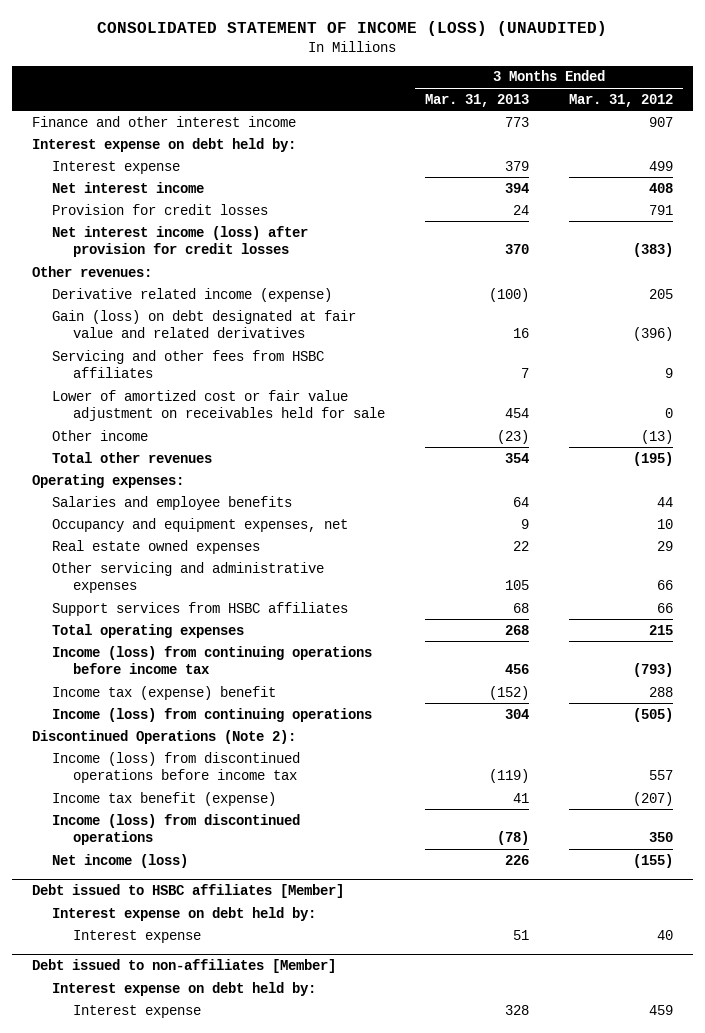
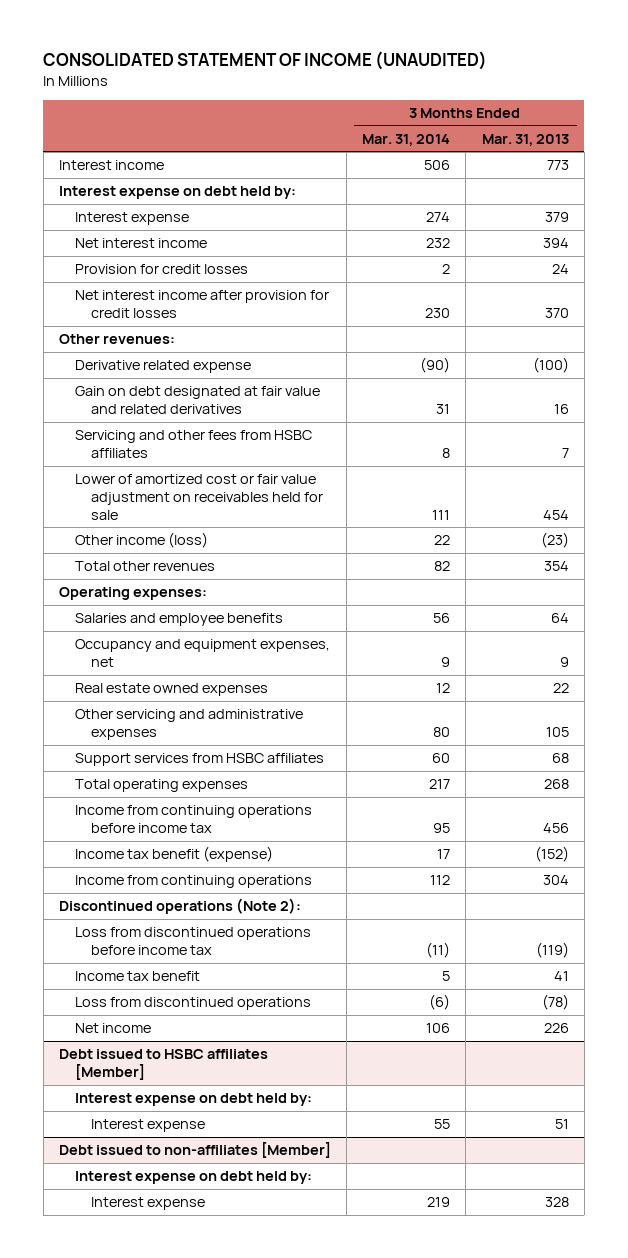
- CONSOLIDATED STATEMENT OF INCOME (LOSS) (UNAUDITED)
+ CONSOLIDATED STATEMENT OF INCOME (UNAUDITED)
- | 3 Months Ended Mar. 31, 2013 | 3 Months Ended Mar. 31, 2012
+ | 3 Months Ended Mar. 31, 2014 | 3 Months Ended Mar. 31, 2013
- Finance and other interest income | 773 | 907
+ Interest income | 506 | 773
- Net interest income (loss) after provision for credit losses | 370 | (383)
+ Net interest income after provision for credit losses | 230 | 370
- Derivative related income (expense) | (100) | 205
- Gain (loss) on debt designated at fair value and related derivatives | 16 | (396)
+ Derivative related expense | (90) | (100)
+ Gain on debt designated at fair value and related derivatives | 31 | 16
- Other income | (23) | (13)
+ Other income (loss) | 22 | (23)
- Income (loss) from continuing operations before income tax | 456 | (793)
- Income tax (expense) benefit | (152) | 288
- Income (loss) from continuing operations | 304 | (505)
- Discontinued Operations (Note 2):
- Income (loss) from discontinued operations before income tax | (119) | 557
- Income tax benefit (expense) | 41 | (207)
- Income (loss) from discontinued operations | (78) | 350
- Net income (loss) | 226 | (155)
+ Income from continuing operations before income tax | 95 | 456
+ Income tax benefit (expense) | 17 | (152)
+ Income from continuing operations | 112 | 304
+ Discontinued operations (Note 2):
+ Loss from discontinued operations before income tax | (11) | (119)
+ Income tax benefit | 5 | 41
+ Loss from discontinued operations | (6) | (78)
+ Net income | 106 | 226

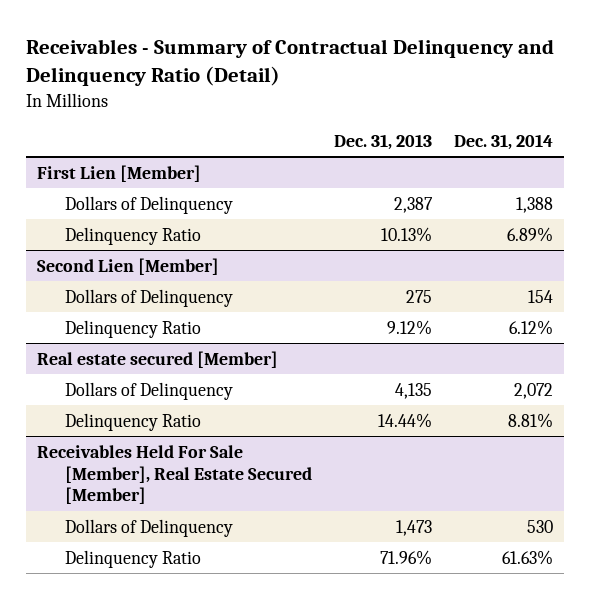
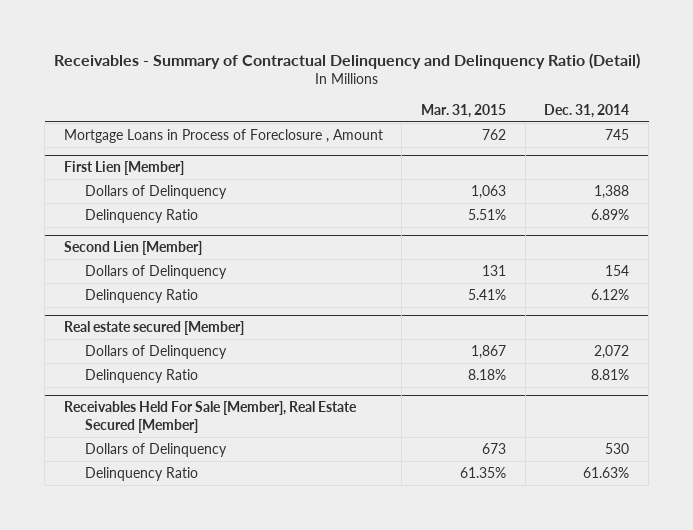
- | Dec. 31, 2013 | Dec. 31, 2014
+ | Mar. 31, 2015 | Dec. 31, 2014
+ Mortgage Loans in Process of Foreclosure , Amount | 762 | 745

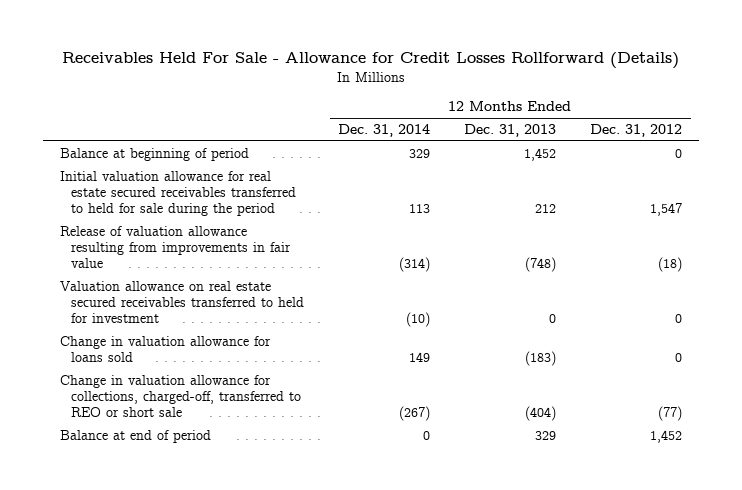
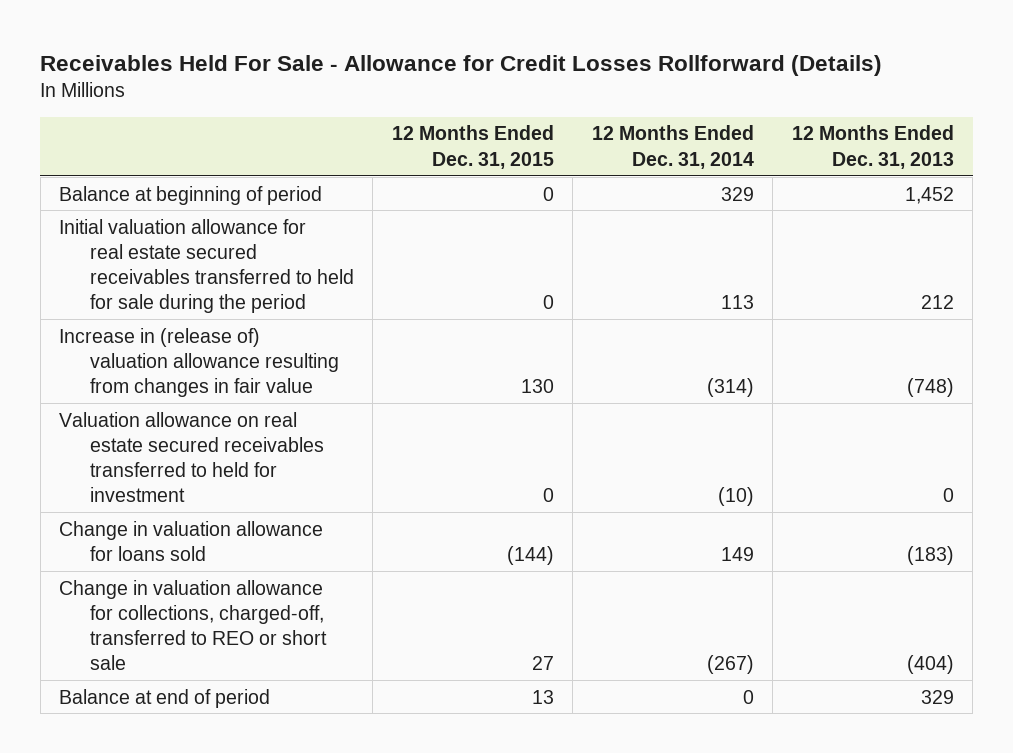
- | 12 Months Ended Dec. 31, 2014 | 12 Months Ended Dec. 31, 2013 | 12 Months Ended Dec. 31, 2012
+ | 12 Months Ended Dec. 31, 2015 | 12 Months Ended Dec. 31, 2014 | 12 Months Ended Dec. 31, 2013
- Release of valuation allowance resulting from improvements in fair value | (314) | (748) | (18)
+ Increase in (release of) valuation allowance resulting from changes in fair value | 130 | (314) | (748)

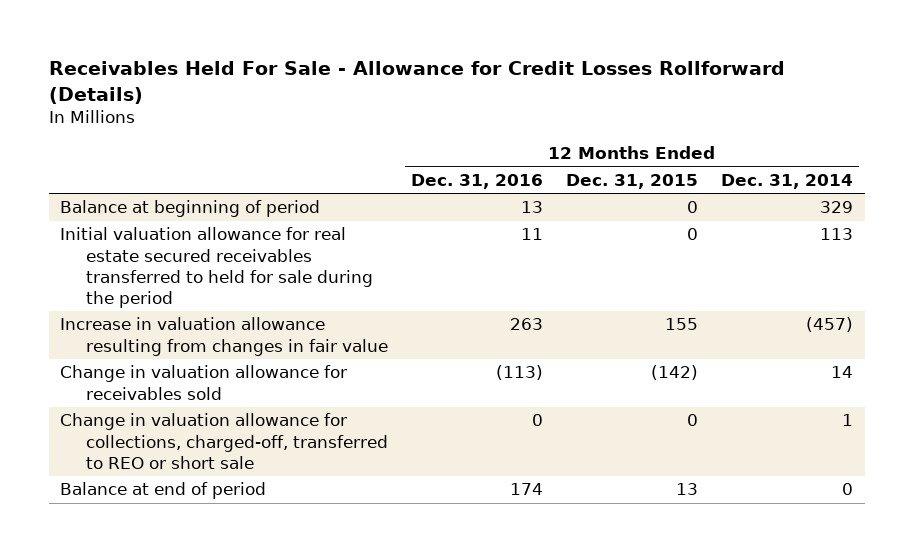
- | 12 Months Ended Dec. 31, 2015 | 12 Months Ended Dec. 31, 2014 | 12 Months Ended Dec. 31, 2013
+ | 12 Months Ended Dec. 31, 2016 | 12 Months Ended Dec. 31, 2015 | 12 Months Ended Dec. 31, 2014
- Increase in (release of) valuation allowance resulting from changes in fair value | 130 | (314) | (748)
- Valuation allowance on real estate secured receivables transferred to held for investment | 0 | (10) | 0
- Change in valuation allowance for loans sold | (144) | 149 | (183)
- Change in valuation allowance for collections, charged-off, transferred to REO or short sale | 27 | (267) | (404)
+ Increase in valuation allowance resulting from changes in fair value | 263 | 155 | (457)
+ Change in valuation allowance for receivables sold | (113) | (142) | 14
+ Change in valuation allowance for collections, charged-off, transferred to REO or short sale | 0 | 0 | 1

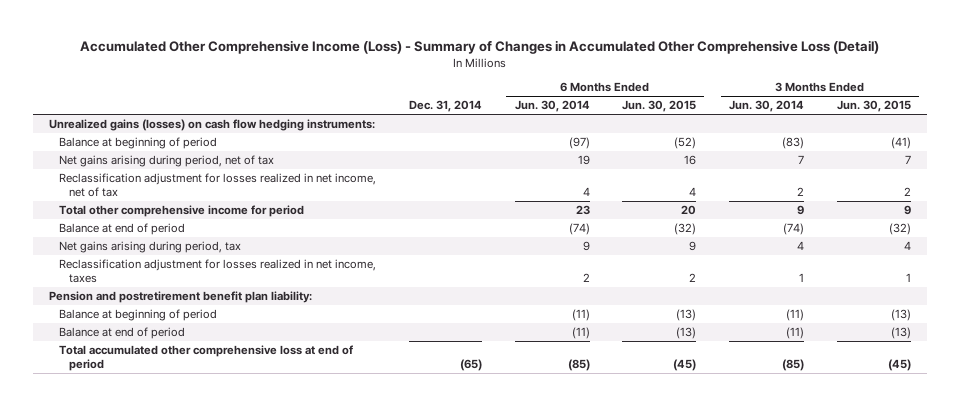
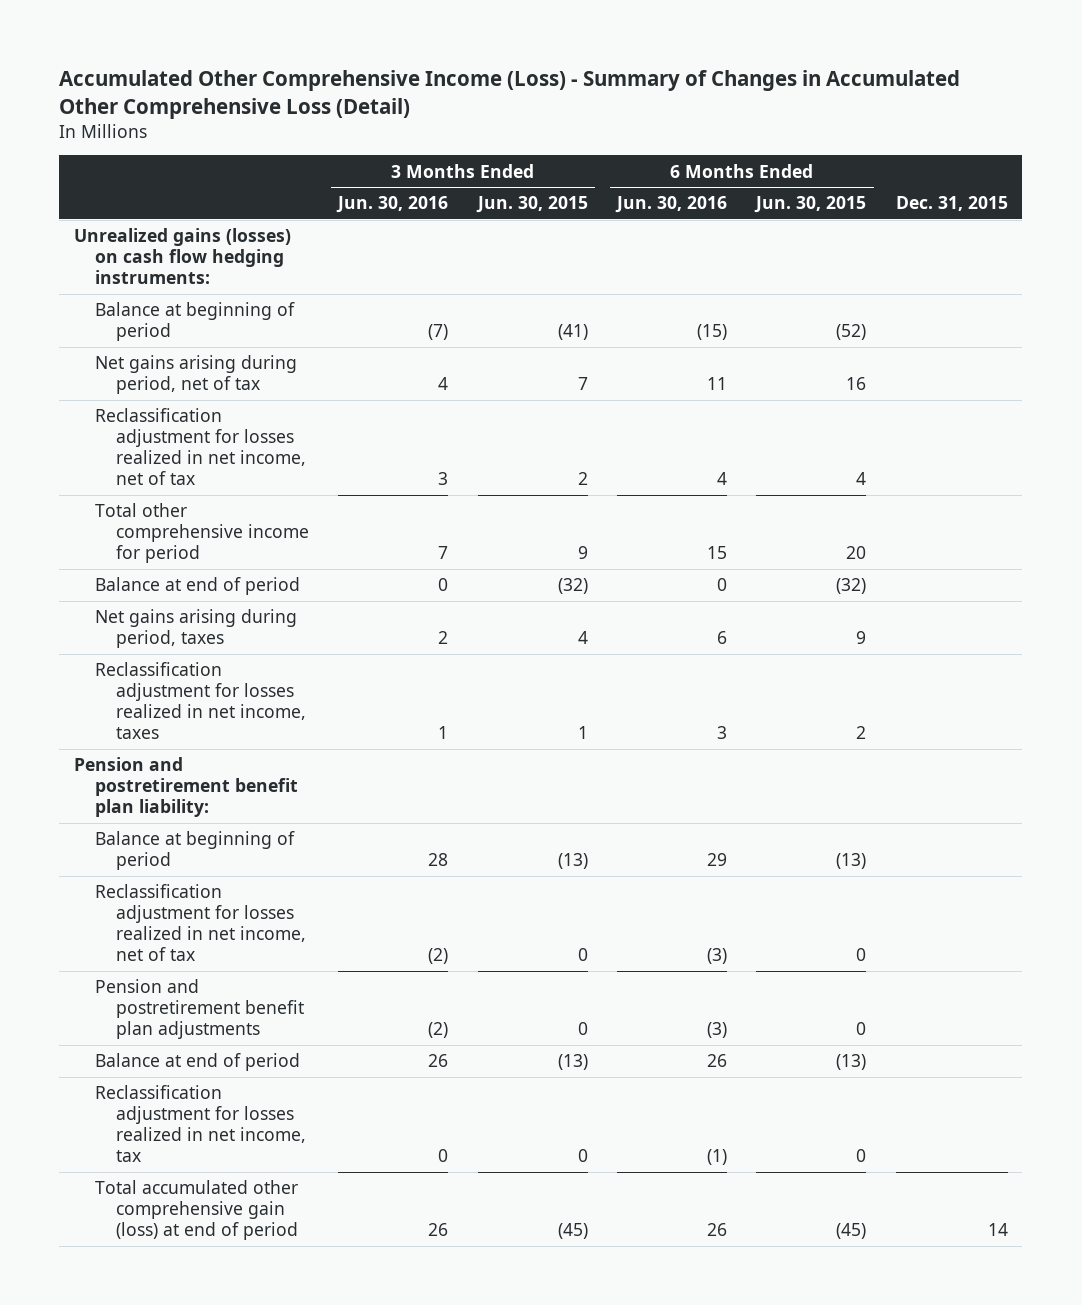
- | Dec. 31, 2014 | 6 Months Ended Jun. 30, 2014 | 6 Months Ended Jun. 30, 2015 | 3 Months Ended Jun. 30, 2014 | 3 Months Ended Jun. 30, 2015
+ | 3 Months Ended Jun. 30, 2016 | 3 Months Ended Jun. 30, 2015 | 6 Months Ended Jun. 30, 2016 | 6 Months Ended Jun. 30, 2015 | Dec. 31, 2015
- Net gains arising during period, tax | | 9 | 9 | 4 | 4
+ Net gains arising during period, taxes | 2 | 4 | 6 | 9 |
+ Reclassification adjustment for losses realized in net income, net of tax | (2) | 0 | (3) | 0 |
+ Pension and postretirement benefit plan adjustments | (2) | 0 | (3) | 0 |
- Total accumulated other comprehensive loss at end of period | (65) | (85) | (45) | (85) | (45)
+ Reclassification adjustment for losses realized in net income, tax | 0 | 0 | (1) | 0 |
+ Total accumulated other comprehensive gain (loss) at end of period | 26 | (45) | 26 | (45) | 14

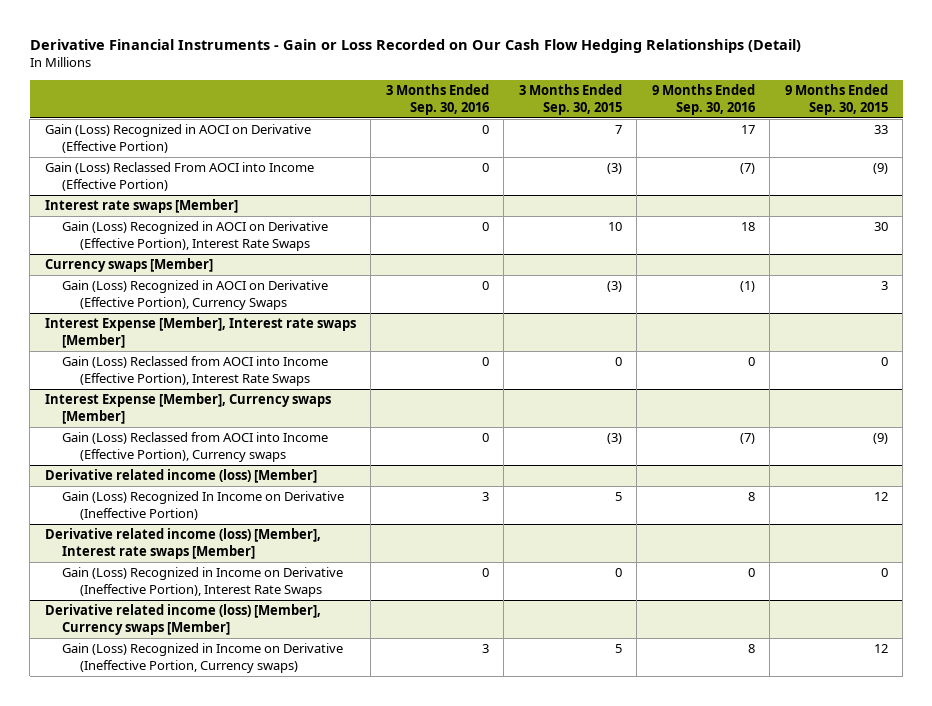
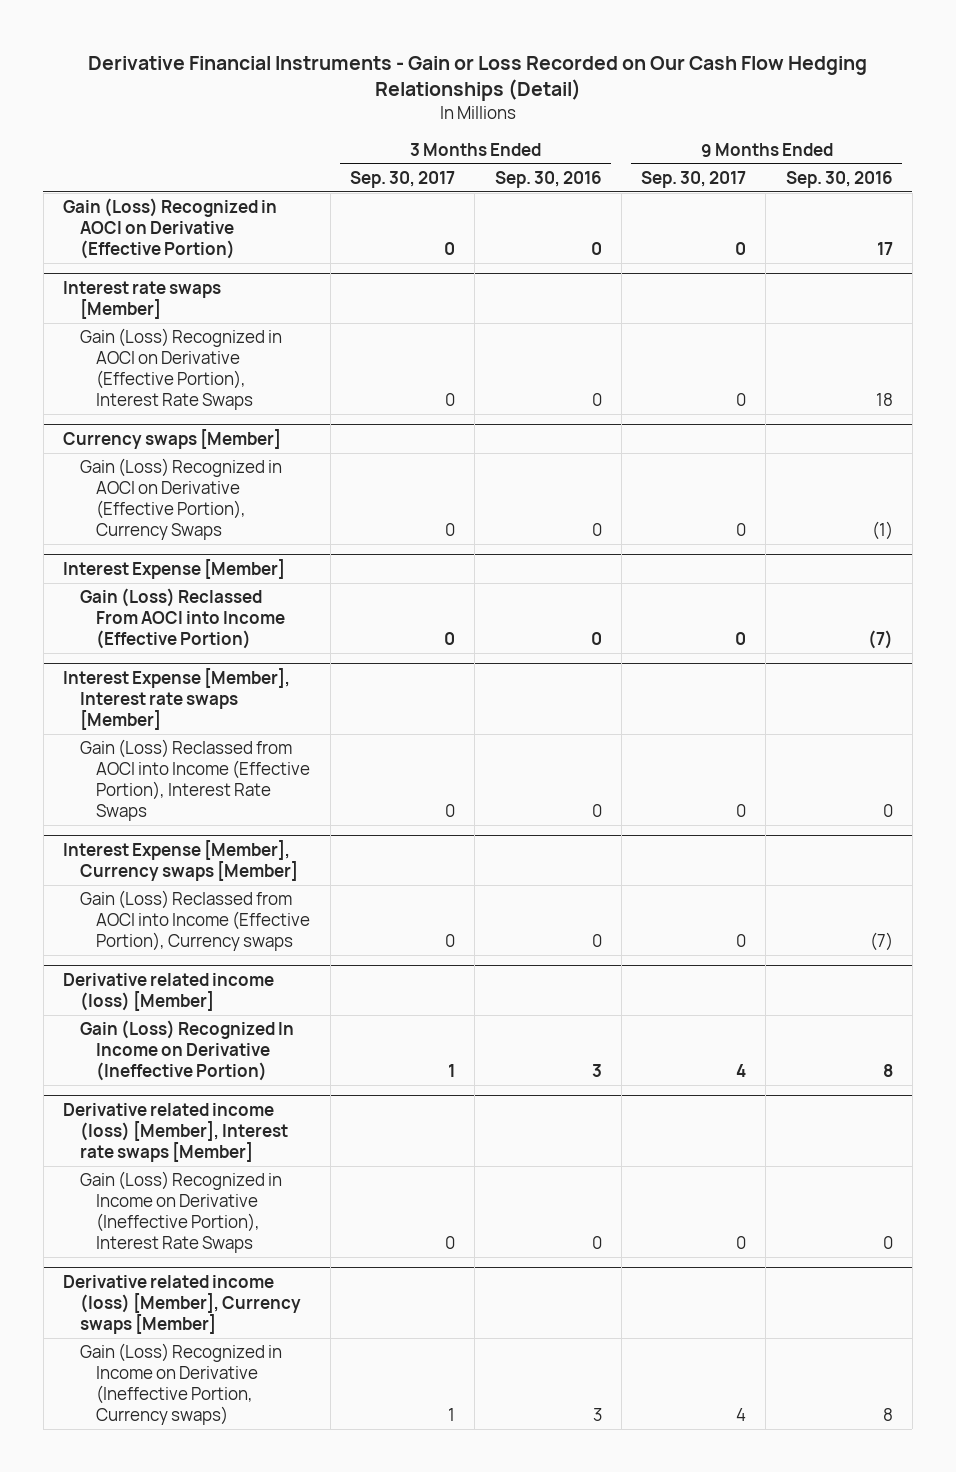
- | 3 Months Ended Sep. 30, 2016 | 3 Months Ended Sep. 30, 2015 | 9 Months Ended Sep. 30, 2016 | 9 Months Ended Sep. 30, 2015
+ | 3 Months Ended Sep. 30, 2017 | 3 Months Ended Sep. 30, 2016 | 9 Months Ended Sep. 30, 2017 | 9 Months Ended Sep. 30, 2016
- Gain (Loss) Reclassed From AOCI into Income (Effective Portion) | 0 | (3) | (7) | (9)
+ Interest Expense [Member]
+ Gain (Loss) Reclassed From AOCI into Income (Effective Portion) | 0 | 0 | 0 | (7)

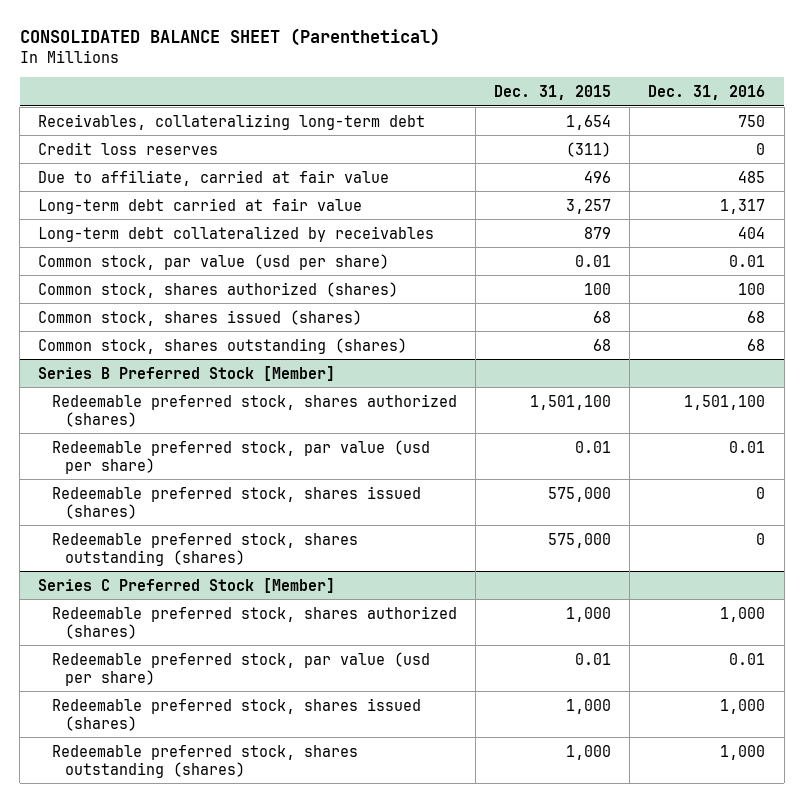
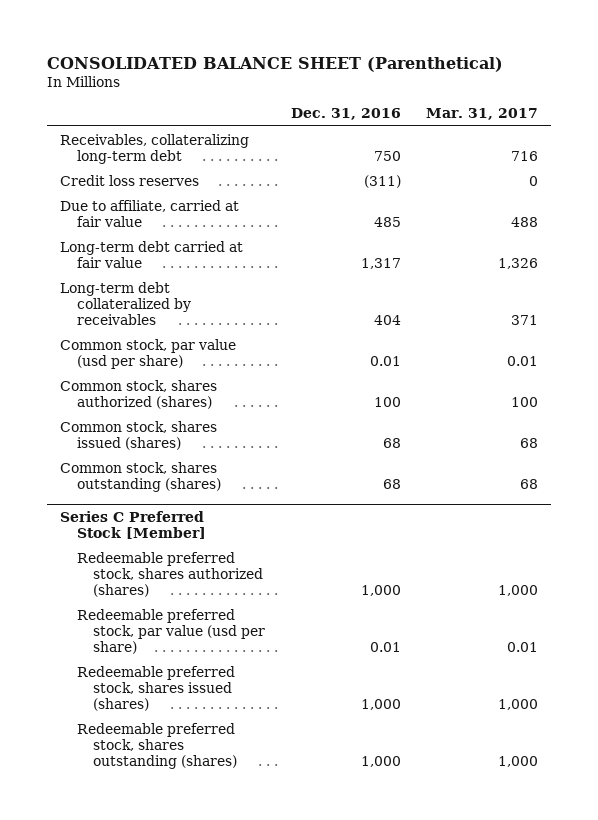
- | Dec. 31, 2015 | Dec. 31, 2016
+ | Dec. 31, 2016 | Mar. 31, 2017
- Credit loss reserves | (311) | 0
+ Credit loss reserves | (311) | 0
- Series B Preferred Stock [Member]
- Redeemable preferred stock, shares authorized (shares) | 1,501,100 | 1,501,100
- Redeemable preferred stock, par value (usd per share) | 0.01 | 0.01
- Redeemable preferred stock, shares issued (shares) | 575,000 | 0
- Redeemable preferred stock, shares outstanding (shares) | 575,000 | 0

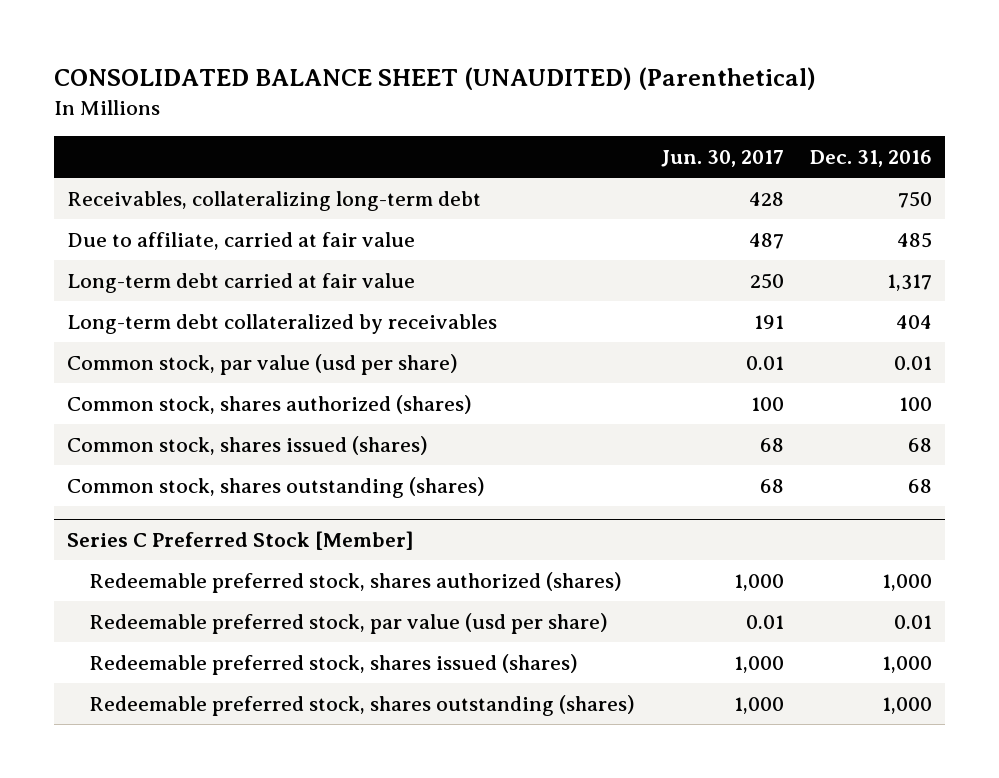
- CONSOLIDATED BALANCE SHEET (Parenthetical)
+ CONSOLIDATED BALANCE SHEET (UNAUDITED) (Parenthetical)
- | Dec. 31, 2016 | Mar. 31, 2017
+ | Jun. 30, 2017 | Dec. 31, 2016
- Credit loss reserves | (311) | 0

